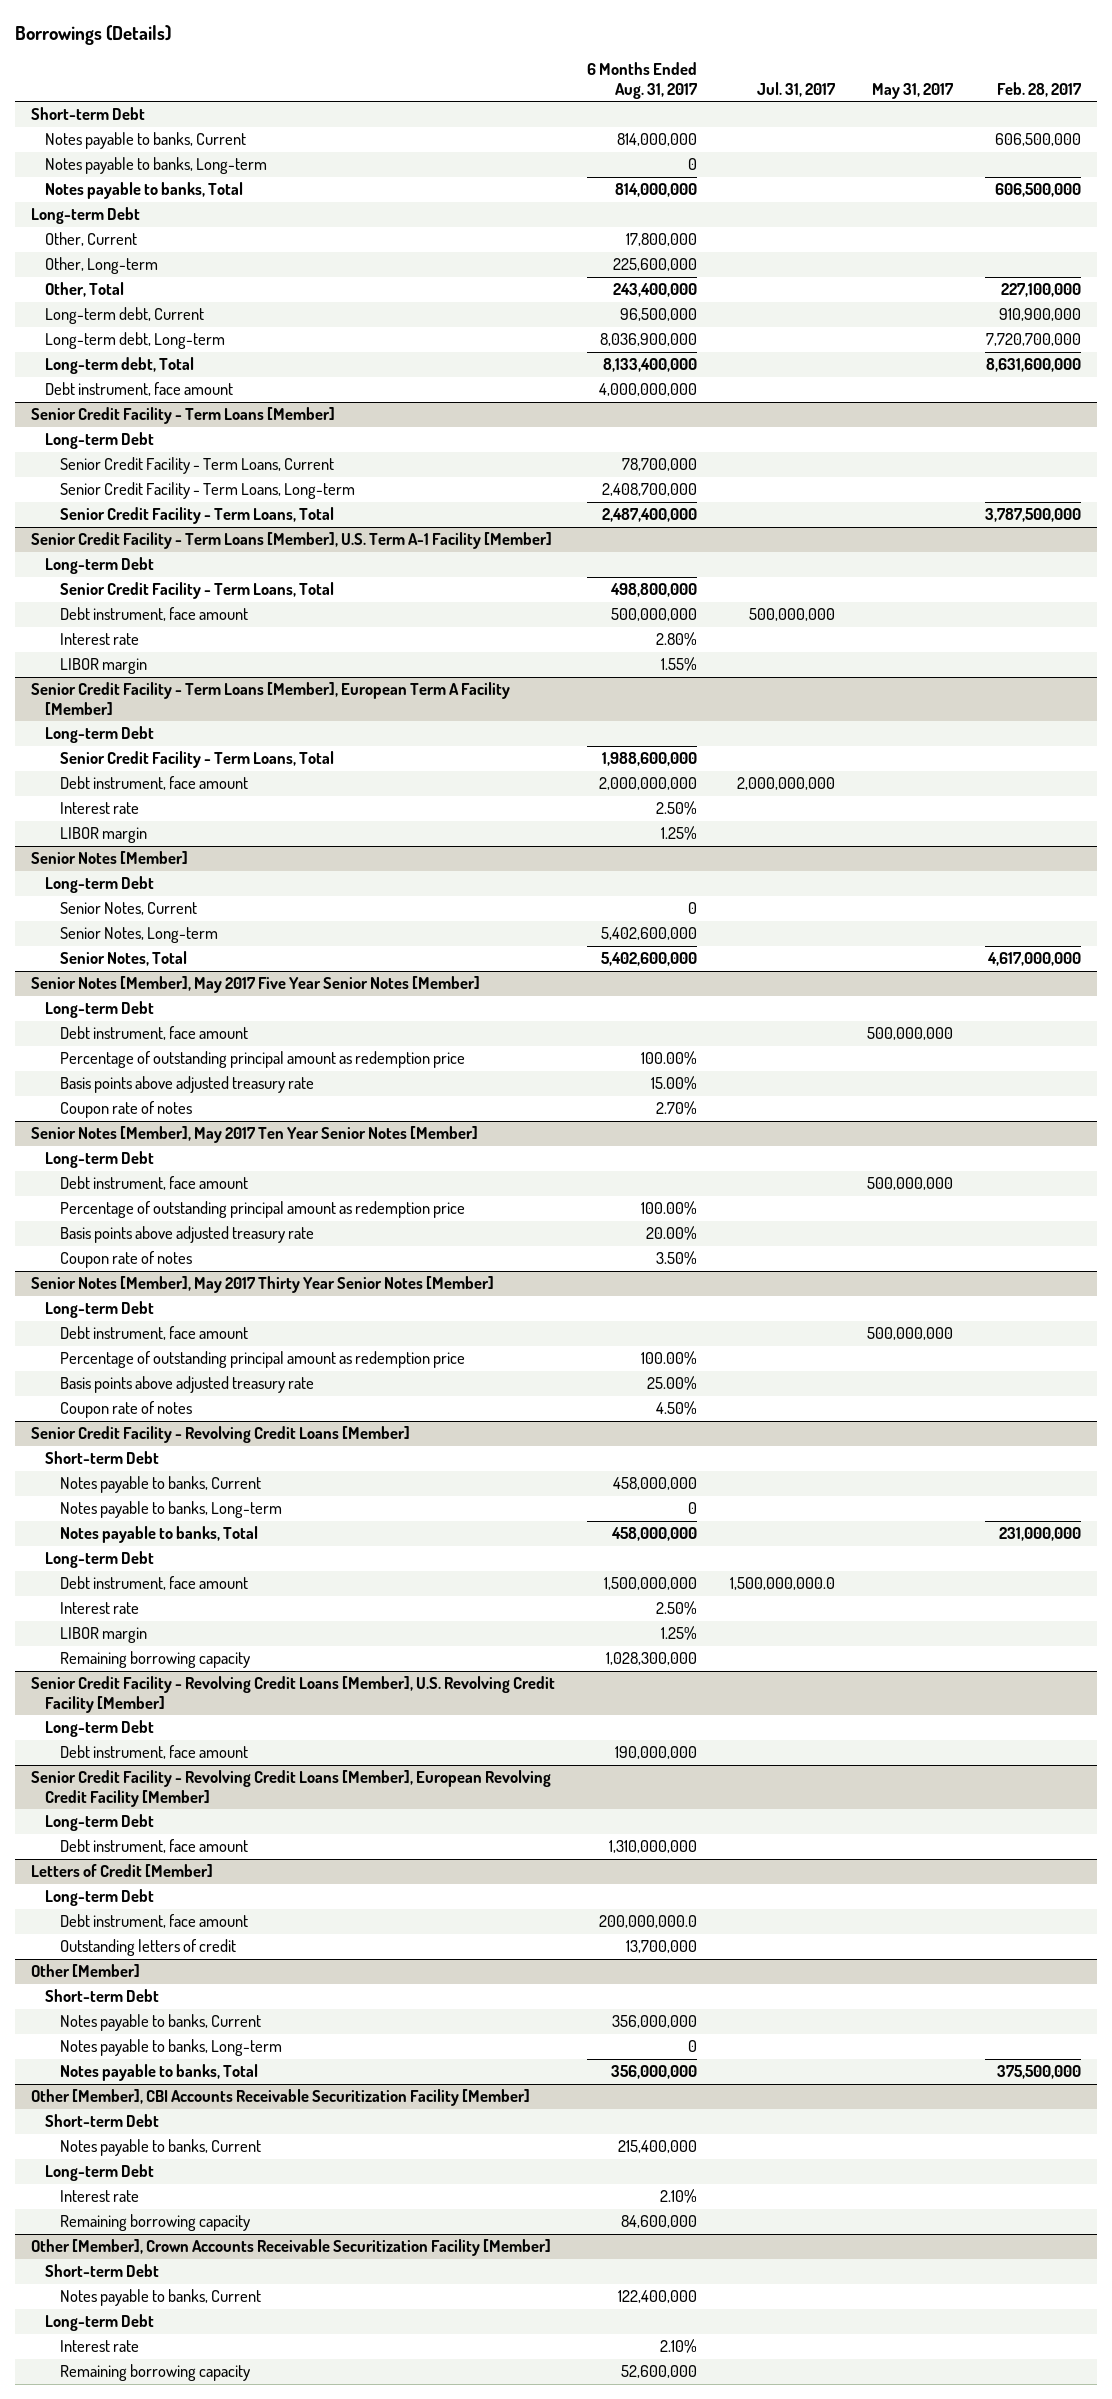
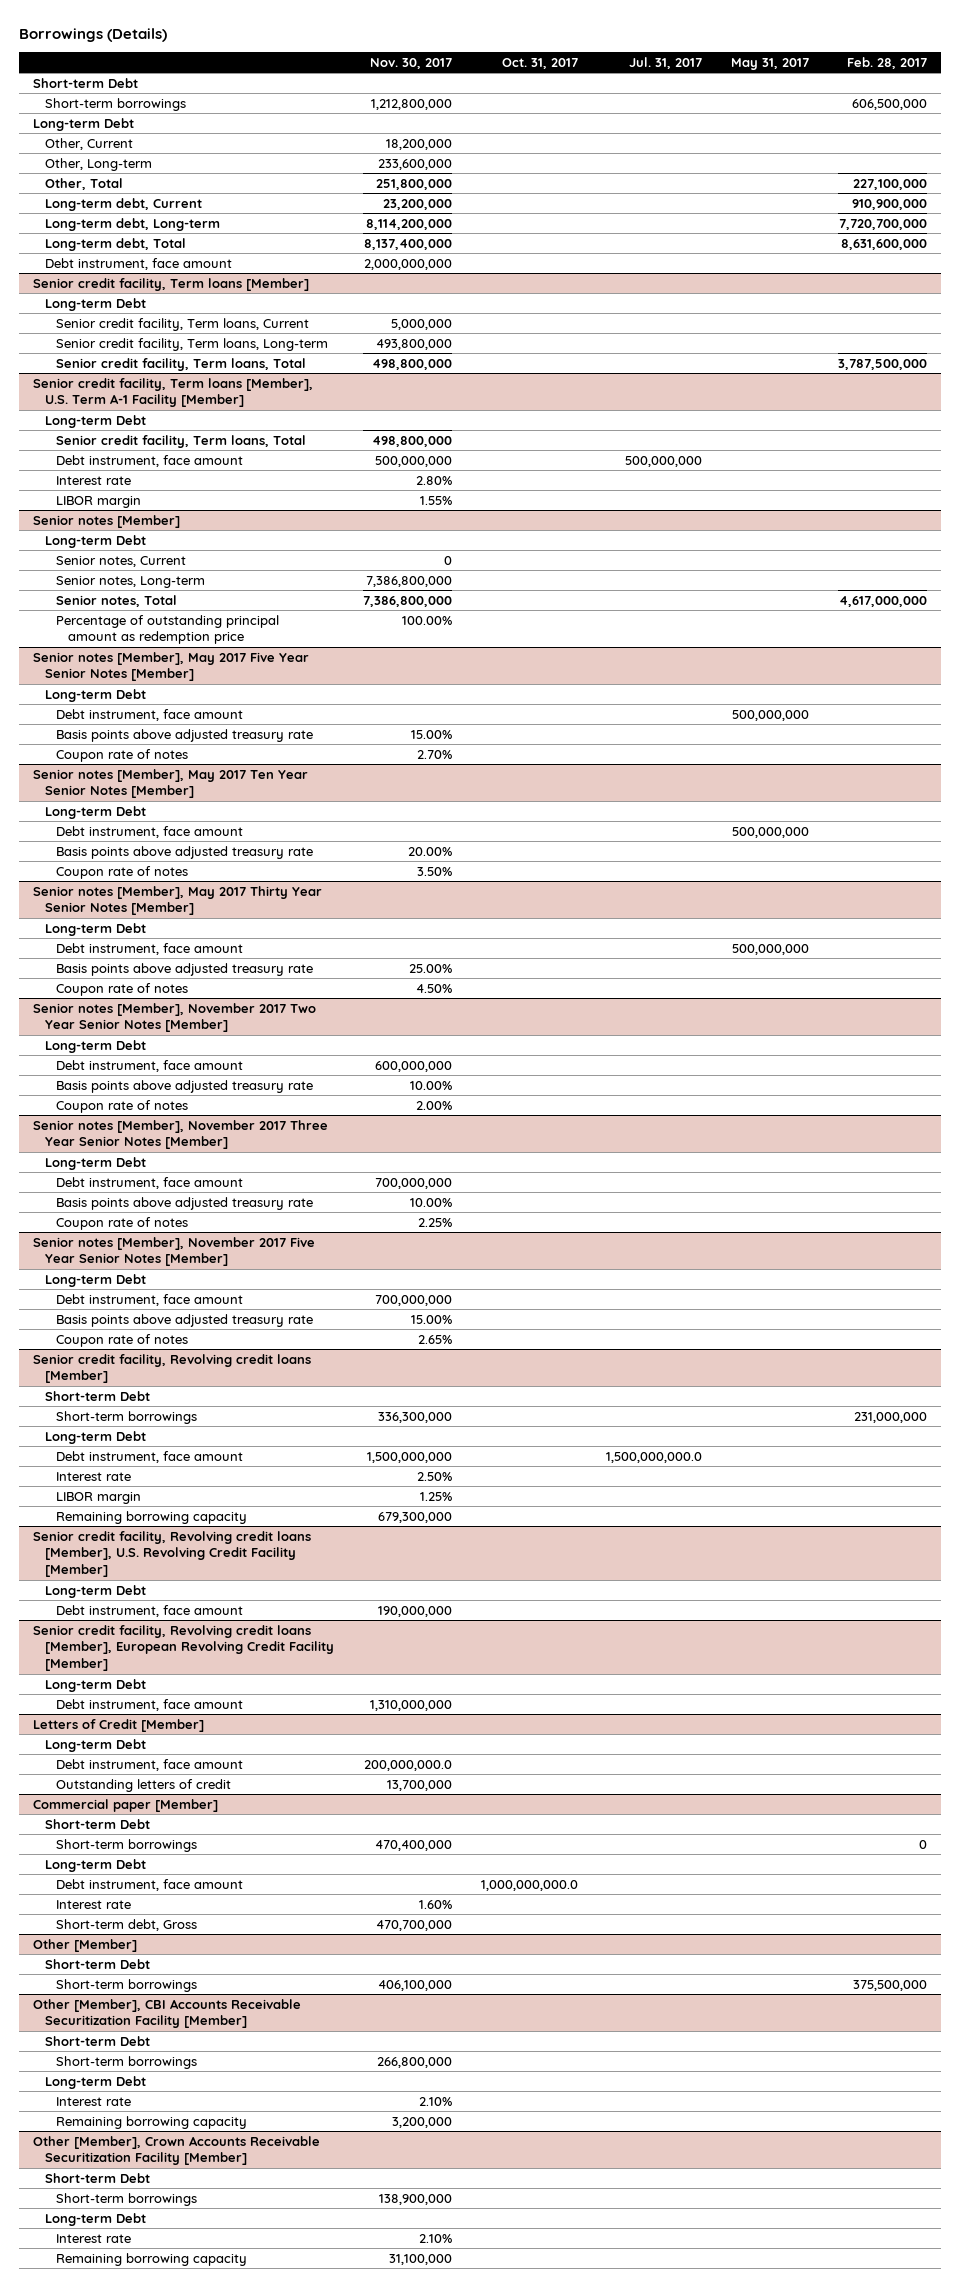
- | 6 Months Ended Aug. 31, 2017 | Jul. 31, 2017 | May 31, 2017 | Feb. 28, 2017
+ | Nov. 30, 2017 | Oct. 31, 2017 | Jul. 31, 2017 | May 31, 2017 | Feb. 28, 2017
- Notes payable to banks, Current | 814,000,000 | | | 606,500,000
- Notes payable to banks, Long-term | 0 | | |
- Notes payable to banks, Total | 814,000,000 | | | 606,500,000
+ Short-term borrowings | 1,212,800,000 | | | | 606,500,000
- Senior Credit Facility - Term Loans [Member]
+ Senior credit facility, Term loans [Member]
- Senior Credit Facility - Term Loans, Current | 78,700,000 | | |
- Senior Credit Facility - Term Loans, Long-term | 2,408,700,000 | | |
- Senior Credit Facility - Term Loans, Total | 2,487,400,000 | | | 3,787,500,000
- Senior Credit Facility - Term Loans [Member], U.S. Term A-1 Facility [Member]
+ Senior credit facility, Term loans, Current | 5,000,000 | | | |
+ Senior credit facility, Term loans, Long-term | 493,800,000 | | | |
+ Senior credit facility, Term loans, Total | 498,800,000 | | | | 3,787,500,000
+ Senior credit facility, Term loans [Member], U.S. Term A-1 Facility [Member]
- Senior Credit Facility - Term Loans, Total | 498,800,000 | | |
+ Senior credit facility, Term loans, Total | 498,800,000 | | | |
- Senior Credit Facility - Term Loans [Member], European Term A Facility [Member]
- Long-term Debt
- Senior Credit Facility - Term Loans, Total | 1,988,600,000 | | |
- Debt instrument, face amount | 2,000,000,000 | 2,000,000,000 | |
- Interest rate | 2.50% | | |
- LIBOR margin | 1.25% | | |
- Senior Notes [Member]
+ Senior notes [Member]
- Senior Notes, Current | 0 | | |
- Senior Notes, Long-term | 5,402,600,000 | | |
- Senior Notes, Total | 5,402,600,000 | | | 4,617,000,000
- Senior Notes [Member], May 2017 Five Year Senior Notes [Member]
+ Senior notes, Current | 0 | | | |
+ Senior notes, Long-term | 7,386,800,000 | | | |
+ Senior notes, Total | 7,386,800,000 | | | | 4,617,000,000
+ Percentage of outstanding principal amount as redemption price | 100.00% | | | |
+ Senior notes [Member], May 2017 Five Year Senior Notes [Member]
- Percentage of outstanding principal amount as redemption price | 100.00% | | |
- Senior Notes [Member], May 2017 Ten Year Senior Notes [Member]
+ Senior notes [Member], May 2017 Ten Year Senior Notes [Member]
- Percentage of outstanding principal amount as redemption price | 100.00% | | |
- Senior Notes [Member], May 2017 Thirty Year Senior Notes [Member]
+ Senior notes [Member], May 2017 Thirty Year Senior Notes [Member]
- Percentage of outstanding principal amount as redemption price | 100.00% | | |
- Senior Credit Facility - Revolving Credit Loans [Member]
+ Senior notes [Member], November 2017 Two Year Senior Notes [Member]
+ Long-term Debt
+ Debt instrument, face amount | 600,000,000 | | | |
+ Basis points above adjusted treasury rate | 10.00% | | | |
+ Coupon rate of notes | 2.00% | | | |
+ Senior notes [Member], November 2017 Three Year Senior Notes [Member]
+ Long-term Debt
+ Debt instrument, face amount | 700,000,000 | | | |
+ Basis points above adjusted treasury rate | 10.00% | | | |
+ Coupon rate of notes | 2.25% | | | |
+ Senior notes [Member], November 2017 Five Year Senior Notes [Member]
+ Long-term Debt
+ Debt instrument, face amount | 700,000,000 | | | |
+ Basis points above adjusted treasury rate | 15.00% | | | |
+ Coupon rate of notes | 2.65% | | | |
+ Senior credit facility, Revolving credit loans [Member]
- Notes payable to banks, Current | 458,000,000 | | |
- Notes payable to banks, Long-term | 0 | | |
- Notes payable to banks, Total | 458,000,000 | | | 231,000,000
+ Short-term borrowings | 336,300,000 | | | | 231,000,000
- Senior Credit Facility - Revolving Credit Loans [Member], U.S. Revolving Credit Facility [Member]
+ Senior credit facility, Revolving credit loans [Member], U.S. Revolving Credit Facility [Member]
- Senior Credit Facility - Revolving Credit Loans [Member], European Revolving Credit Facility [Member]
+ Senior credit facility, Revolving credit loans [Member], European Revolving Credit Facility [Member]
+ Commercial paper [Member]
+ Short-term Debt
+ Short-term borrowings | 470,400,000 | | | | 0
+ Long-term Debt
+ Debt instrument, face amount | | 1,000,000,000.0 | | |
+ Interest rate | 1.60% | | | |
+ Short-term debt, Gross | 470,700,000 | | | |
@ Other [Member]
- Notes payable to banks, Current | 356,000,000 | | |
- Notes payable to banks, Long-term | 0 | | |
- Notes payable to banks, Total | 356,000,000 | | | 375,500,000
+ Short-term borrowings | 406,100,000 | | | | 375,500,000
@ Other [Member], CBI Accounts Receivable Securitization Facility [Member]
- Notes payable to banks, Current | 215,400,000 | | |
+ Short-term borrowings | 266,800,000 | | | |
@ Other [Member], Crown Accounts Receivable Securitization Facility [Member]
- Notes payable to banks, Current | 122,400,000 | | |
+ Short-term borrowings | 138,900,000 | | | |

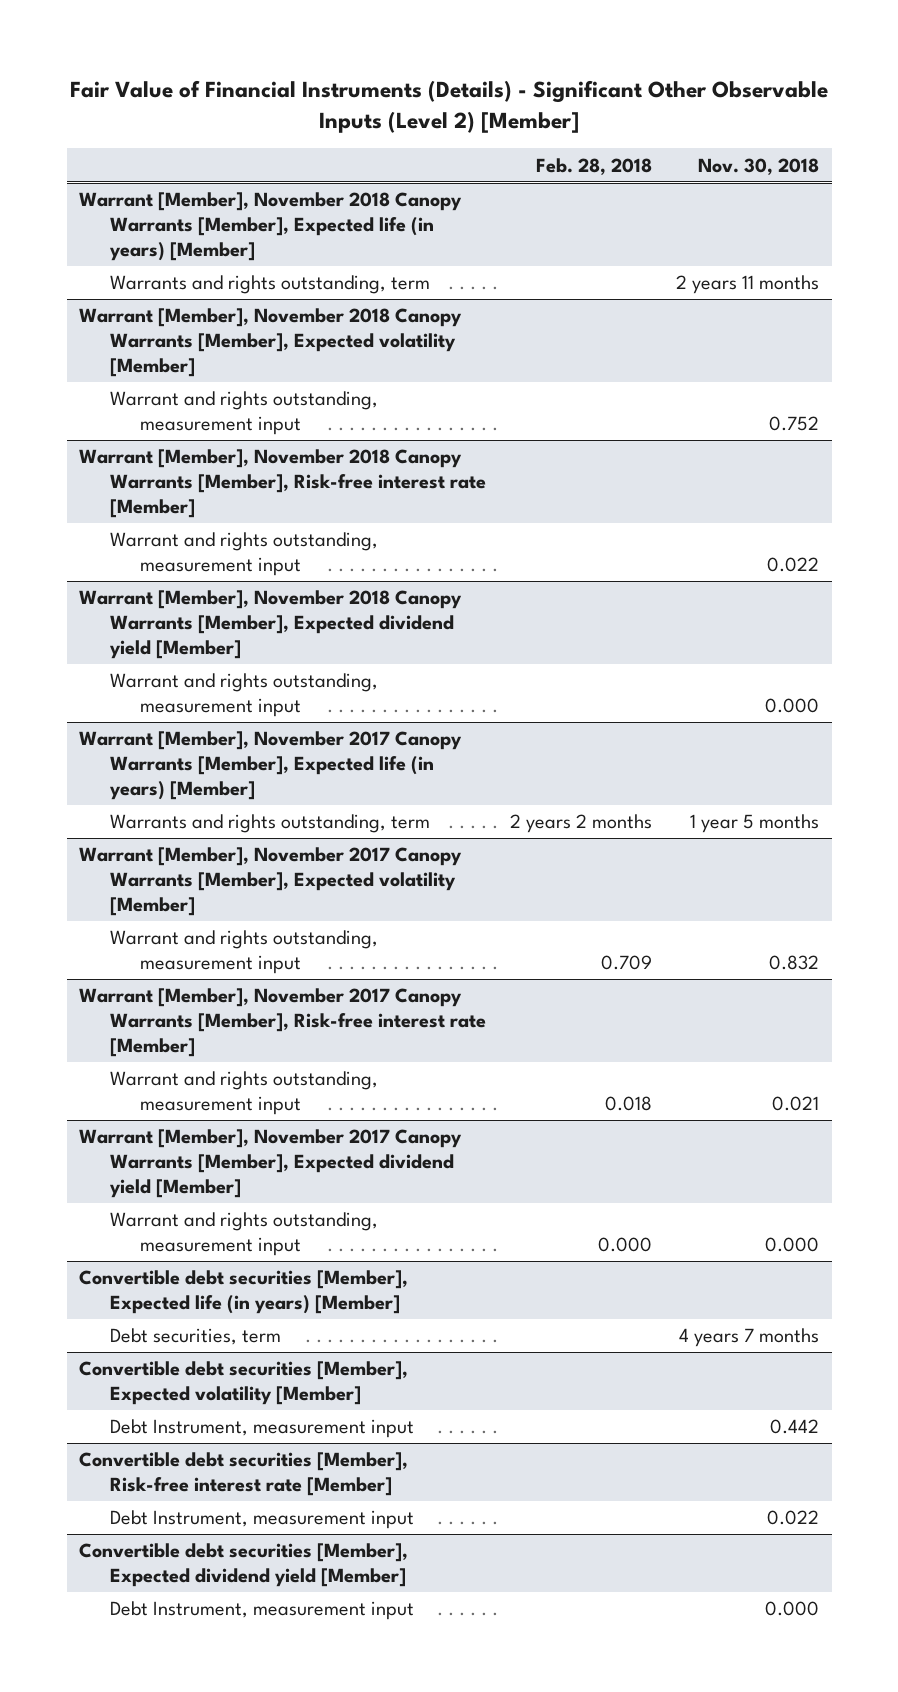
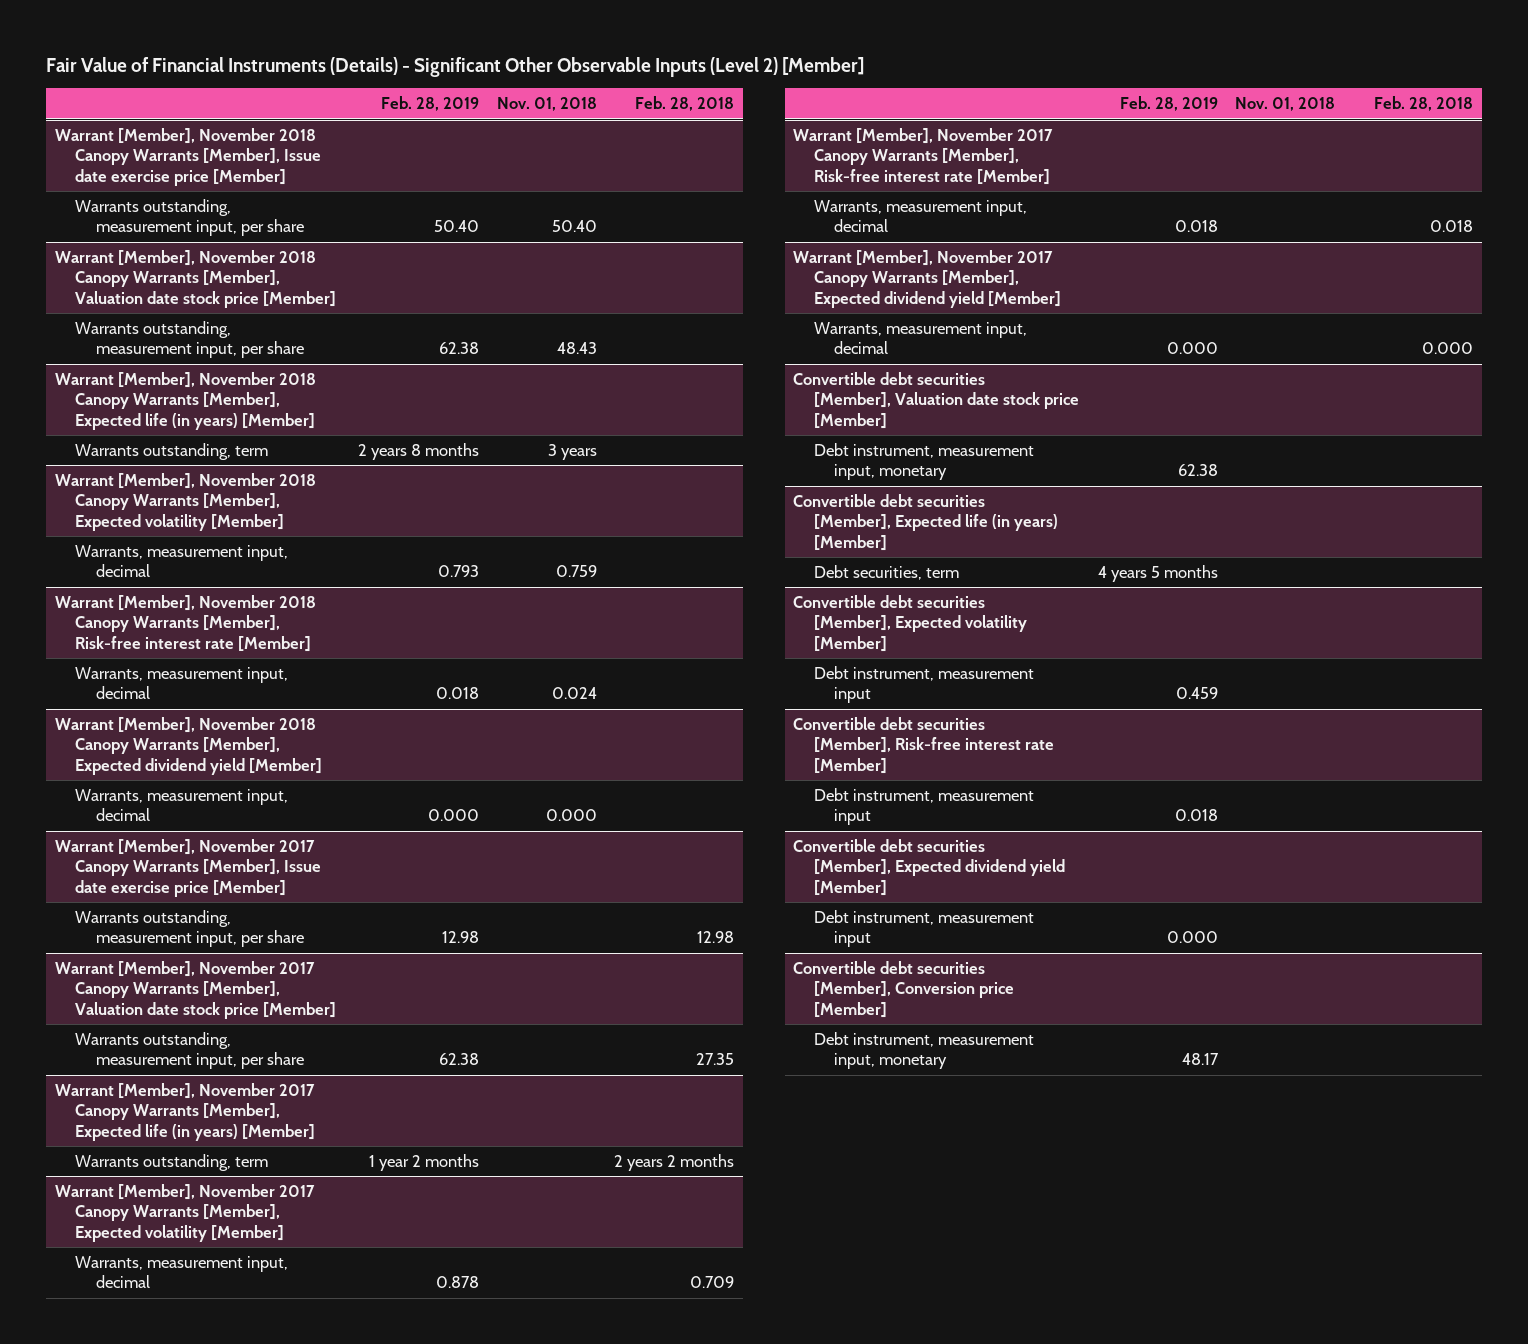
- | Feb. 28, 2018 | Nov. 30, 2018
+ | Feb. 28, 2019 | Nov. 01, 2018 | Feb. 28, 2018
+ Warrant [Member], November 2018 Canopy Warrants [Member], Issue date exercise price [Member]
+ Warrants outstanding, measurement input, per share | 50.40 | 50.40 |
+ Warrant [Member], November 2018 Canopy Warrants [Member], Valuation date stock price [Member]
+ Warrants outstanding, measurement input, per share | 62.38 | 48.43 |
@ Warrant [Member], November 2018 Canopy Warrants [Member], Expected life (in years) [Member]
- Warrants and rights outstanding, term | | 2 years 11 months
+ Warrants outstanding, term | 2 years 8 months | 3 years |
@ Warrant [Member], November 2018 Canopy Warrants [Member], Expected volatility [Member]
- Warrant and rights outstanding, measurement input | | 0.752
+ Warrants, measurement input, decimal | 0.793 | 0.759 |
@ Warrant [Member], November 2018 Canopy Warrants [Member], Risk-free interest rate [Member]
- Warrant and rights outstanding, measurement input | | 0.022
+ Warrants, measurement input, decimal | 0.018 | 0.024 |
@ Warrant [Member], November 2018 Canopy Warrants [Member], Expected dividend yield [Member]
- Warrant and rights outstanding, measurement input | | 0.000
+ Warrants, measurement input, decimal | 0.000 | 0.000 |
+ Warrant [Member], November 2017 Canopy Warrants [Member], Issue date exercise price [Member]
+ Warrants outstanding, measurement input, per share | 12.98 | | 12.98
+ Warrant [Member], November 2017 Canopy Warrants [Member], Valuation date stock price [Member]
+ Warrants outstanding, measurement input, per share | 62.38 | | 27.35
@ Warrant [Member], November 2017 Canopy Warrants [Member], Expected life (in years) [Member]
- Warrants and rights outstanding, term | 2 years 2 months | 1 year 5 months
+ Warrants outstanding, term | 1 year 2 months | | 2 years 2 months
@ Warrant [Member], November 2017 Canopy Warrants [Member], Expected volatility [Member]
- Warrant and rights outstanding, measurement input | 0.709 | 0.832
+ Warrants, measurement input, decimal | 0.878 | | 0.709
@ Warrant [Member], November 2017 Canopy Warrants [Member], Risk-free interest rate [Member]
- Warrant and rights outstanding, measurement input | 0.018 | 0.021
+ Warrants, measurement input, decimal | 0.018 | | 0.018
@ Warrant [Member], November 2017 Canopy Warrants [Member], Expected dividend yield [Member]
- Warrant and rights outstanding, measurement input | 0.000 | 0.000
+ Warrants, measurement input, decimal | 0.000 | | 0.000
+ Convertible debt securities [Member], Valuation date stock price [Member]
+ Debt instrument, measurement input, monetary | 62.38 | |
@ Convertible debt securities [Member], Expected volatility [Member]
- Debt Instrument, measurement input | | 0.442
+ Debt instrument, measurement input | 0.459 | |
@ Convertible debt securities [Member], Risk-free interest rate [Member]
- Debt Instrument, measurement input | | 0.022
+ Debt instrument, measurement input | 0.018 | |
@ Convertible debt securities [Member], Expected dividend yield [Member]
- Debt Instrument, measurement input | | 0.000
+ Debt instrument, measurement input | 0.000 | |
+ Convertible debt securities [Member], Conversion price [Member]
+ Debt instrument, measurement input, monetary | 48.17 | |

